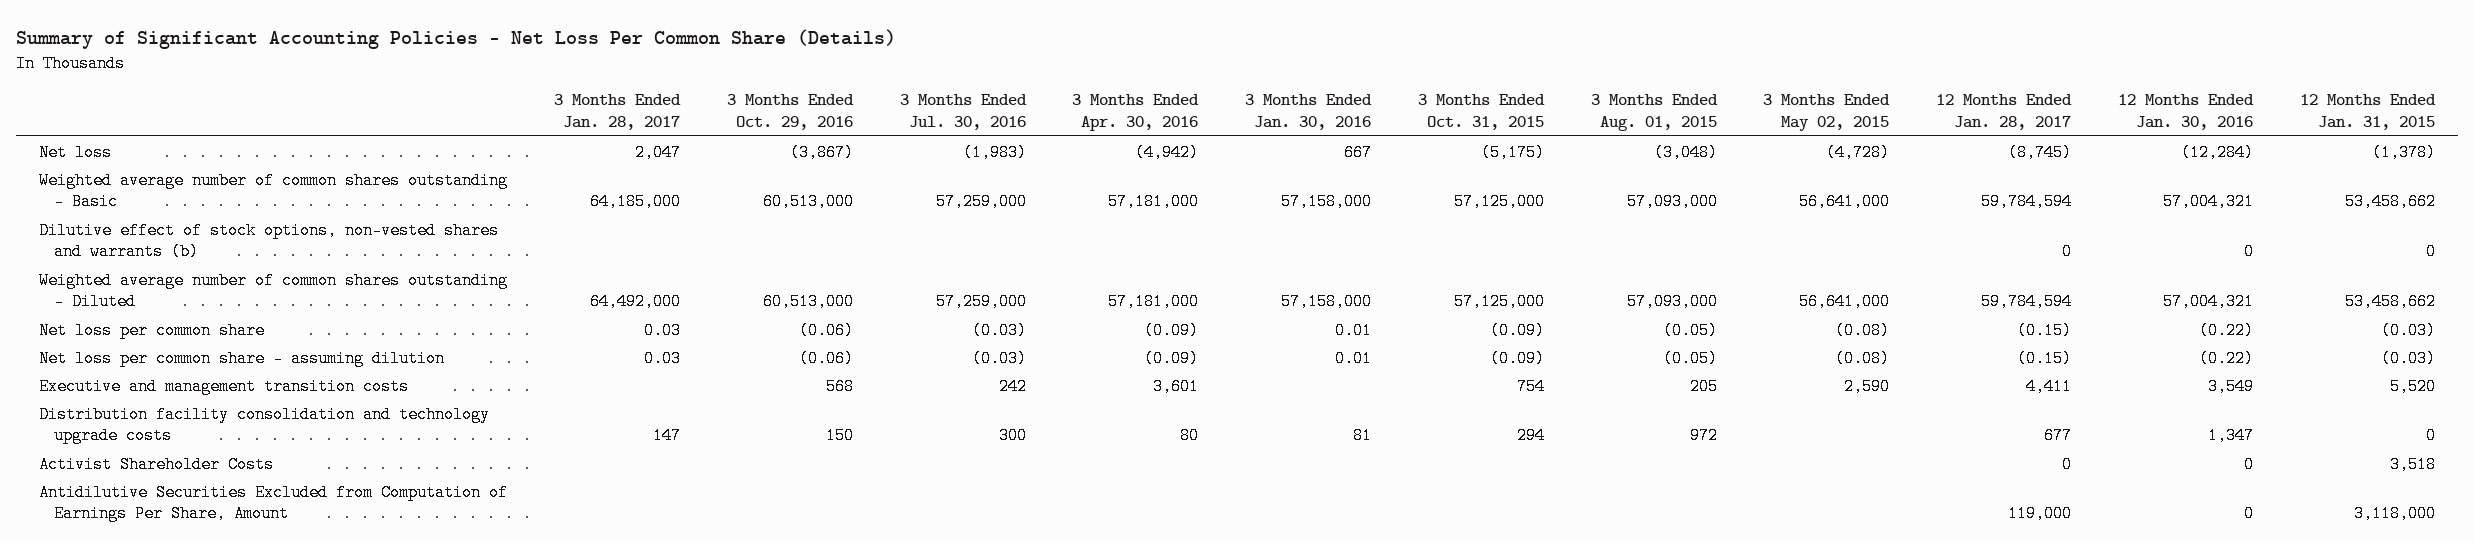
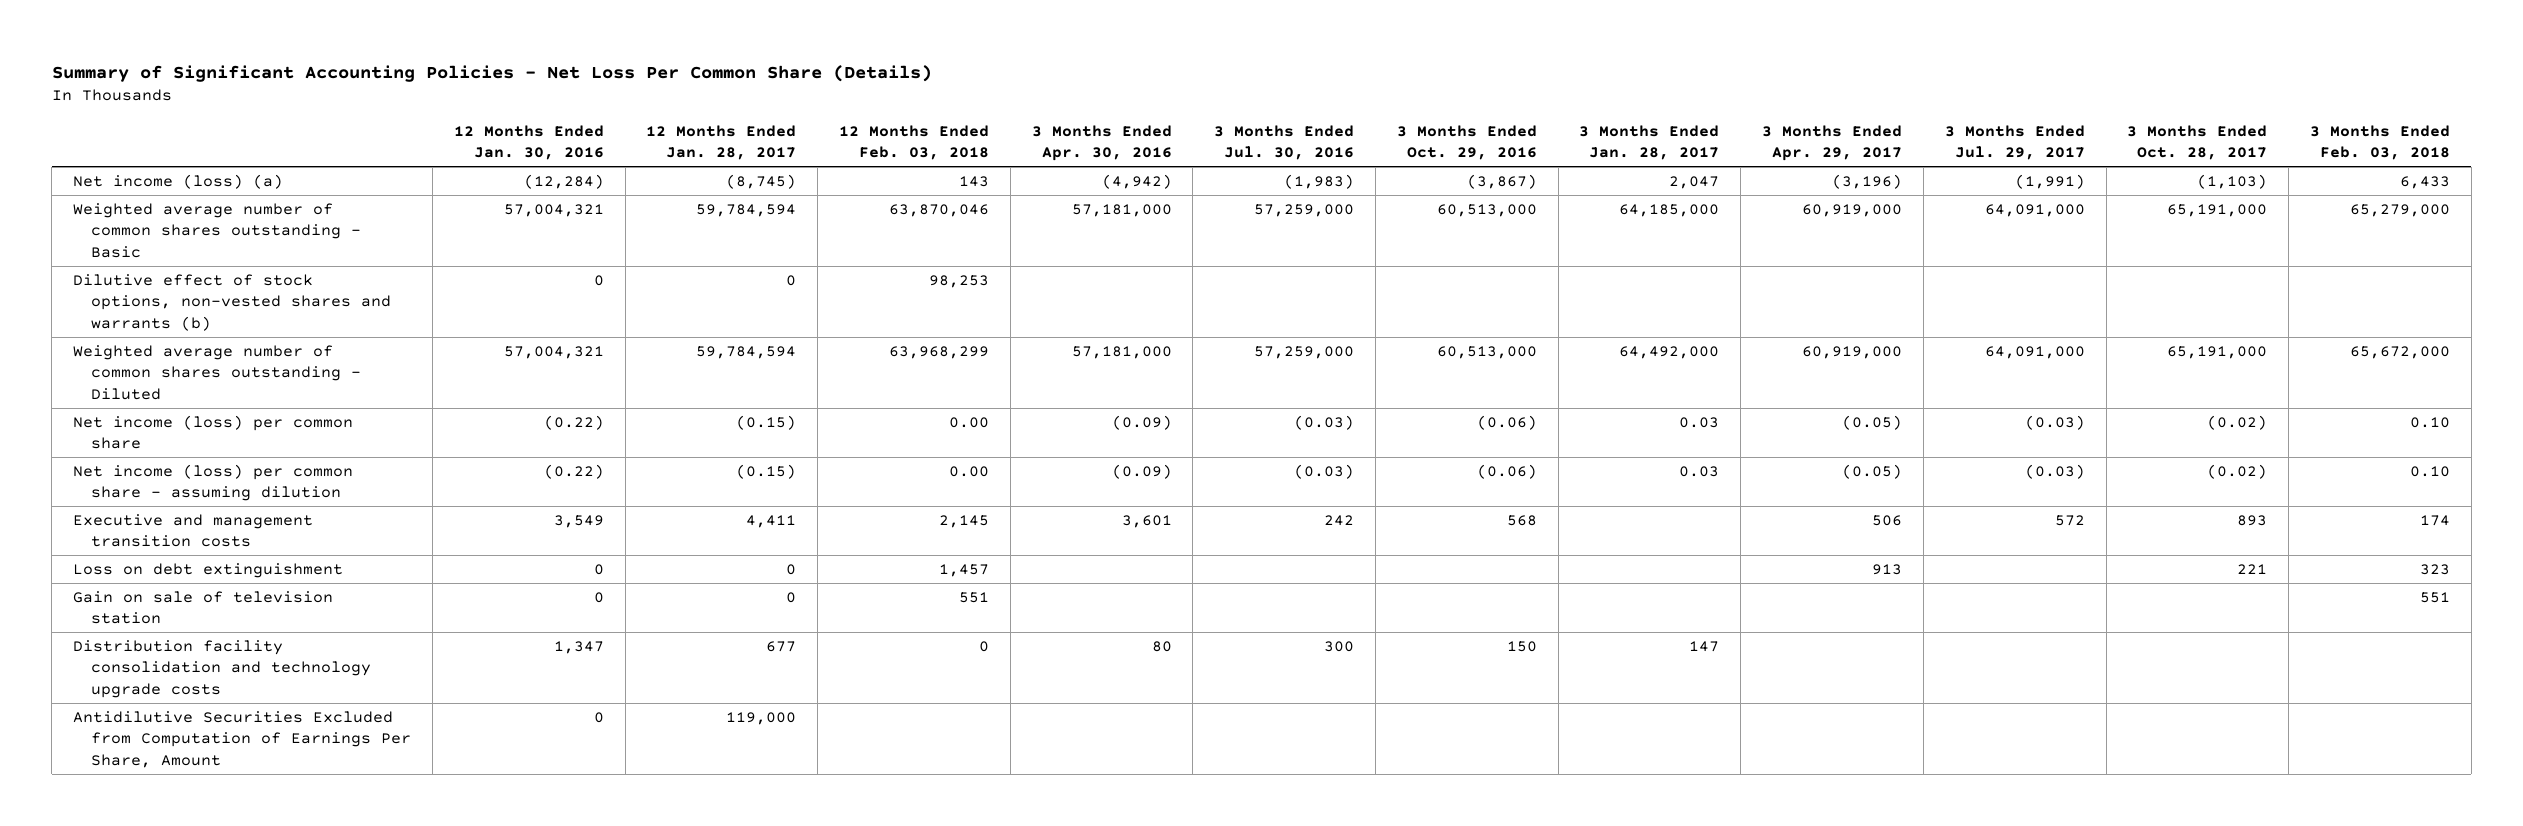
- | 3 Months Ended Jan. 28, 2017 | 3 Months Ended Oct. 29, 2016 | 3 Months Ended Jul. 30, 2016 | 3 Months Ended Apr. 30, 2016 | 3 Months Ended Jan. 30, 2016 | 3 Months Ended Oct. 31, 2015 | 3 Months Ended Aug. 01, 2015 | 3 Months Ended May 02, 2015 | 12 Months Ended Jan. 28, 2017 | 12 Months Ended Jan. 30, 2016 | 12 Months Ended Jan. 31, 2015
+ | 12 Months Ended Jan. 30, 2016 | 12 Months Ended Jan. 28, 2017 | 12 Months Ended Feb. 03, 2018 | 3 Months Ended Apr. 30, 2016 | 3 Months Ended Jul. 30, 2016 | 3 Months Ended Oct. 29, 2016 | 3 Months Ended Jan. 28, 2017 | 3 Months Ended Apr. 29, 2017 | 3 Months Ended Jul. 29, 2017 | 3 Months Ended Oct. 28, 2017 | 3 Months Ended Feb. 03, 2018
- Net loss | 2,047 | (3,867) | (1,983) | (4,942) | 667 | (5,175) | (3,048) | (4,728) | (8,745) | (12,284) | (1,378)
+ Net income (loss) (a) | (12,284) | (8,745) | 143 | (4,942) | (1,983) | (3,867) | 2,047 | (3,196) | (1,991) | (1,103) | 6,433
- Net loss per common share | 0.03 | (0.06) | (0.03) | (0.09) | 0.01 | (0.09) | (0.05) | (0.08) | (0.15) | (0.22) | (0.03)
- Net loss per common share - assuming dilution | 0.03 | (0.06) | (0.03) | (0.09) | 0.01 | (0.09) | (0.05) | (0.08) | (0.15) | (0.22) | (0.03)
+ Net income (loss) per common share | (0.22) | (0.15) | 0.00 | (0.09) | (0.03) | (0.06) | 0.03 | (0.05) | (0.03) | (0.02) | 0.10
+ Net income (loss) per common share - assuming dilution | (0.22) | (0.15) | 0.00 | (0.09) | (0.03) | (0.06) | 0.03 | (0.05) | (0.03) | (0.02) | 0.10
+ Loss on debt extinguishment | 0 | 0 | 1,457 | | | | | 913 | | 221 | 323
+ Gain on sale of television station | 0 | 0 | 551 | | | | | | | | 551
- Activist Shareholder Costs | | | | | | | | | 0 | 0 | 3,518

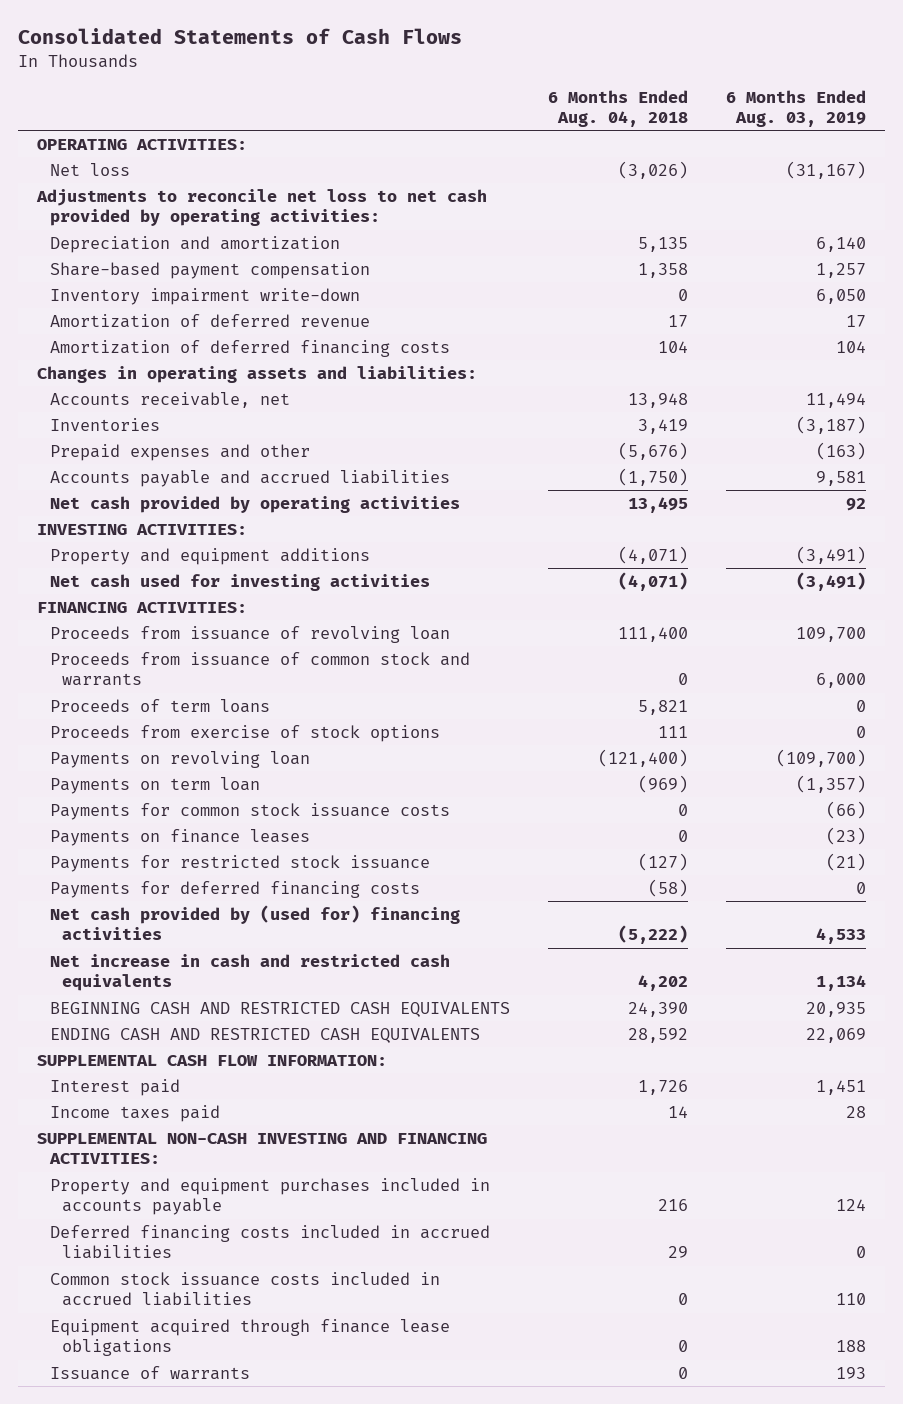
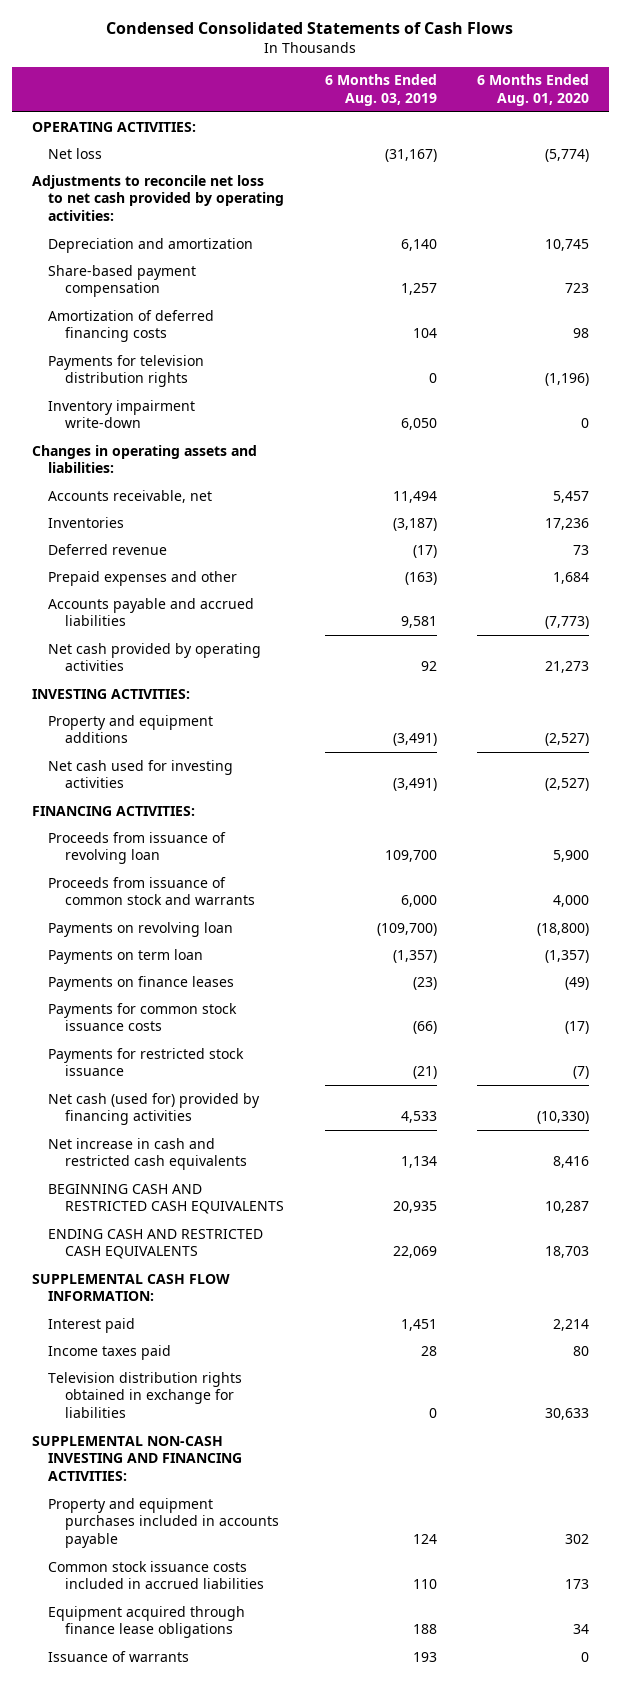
- Consolidated Statements of Cash Flows
+ Condensed Consolidated Statements of Cash Flows
- | 6 Months Ended Aug. 04, 2018 | 6 Months Ended Aug. 03, 2019
+ | 6 Months Ended Aug. 03, 2019 | 6 Months Ended Aug. 01, 2020
- Amortization of deferred revenue | 17 | 17
+ Payments for television distribution rights | 0 | (1,196)
moved down: Inventory impairment write-down | 6,050 | 0
+ Deferred revenue | (17) | 73
- Proceeds of term loans | 5,821 | 0
- Proceeds from exercise of stock options | 111 | 0
moved down: Payments for common stock issuance costs | (66) | (17)
- Payments for deferred financing costs | (58) | 0
- Net cash provided by (used for) financing activities | (5,222) | 4,533
+ Net cash (used for) provided by financing activities | 4,533 | (10,330)
+ Television distribution rights obtained in exchange for liabilities | 0 | 30,633
- Deferred financing costs included in accrued liabilities | 29 | 0

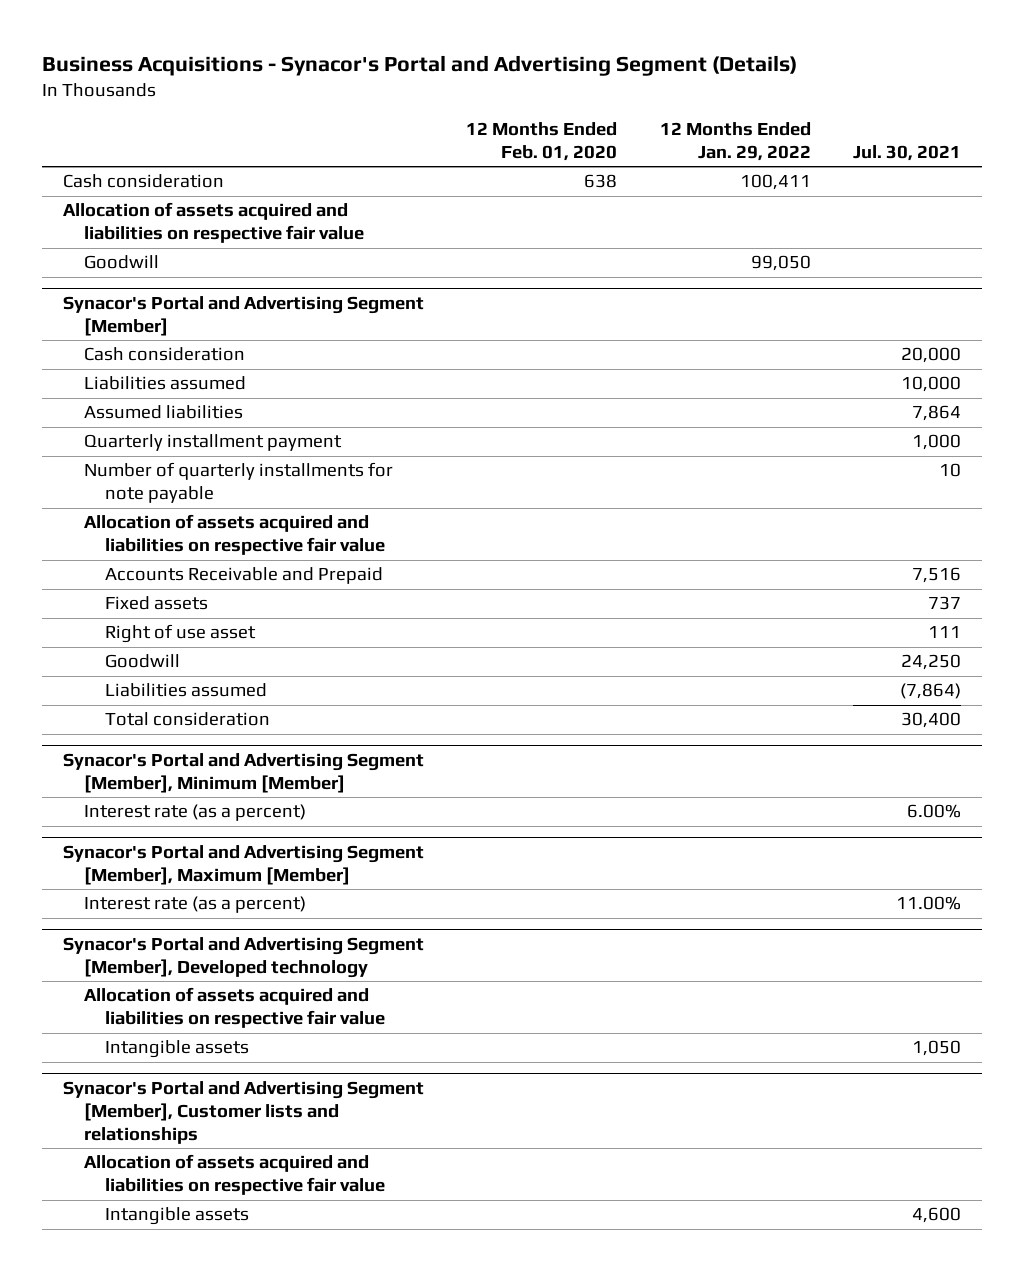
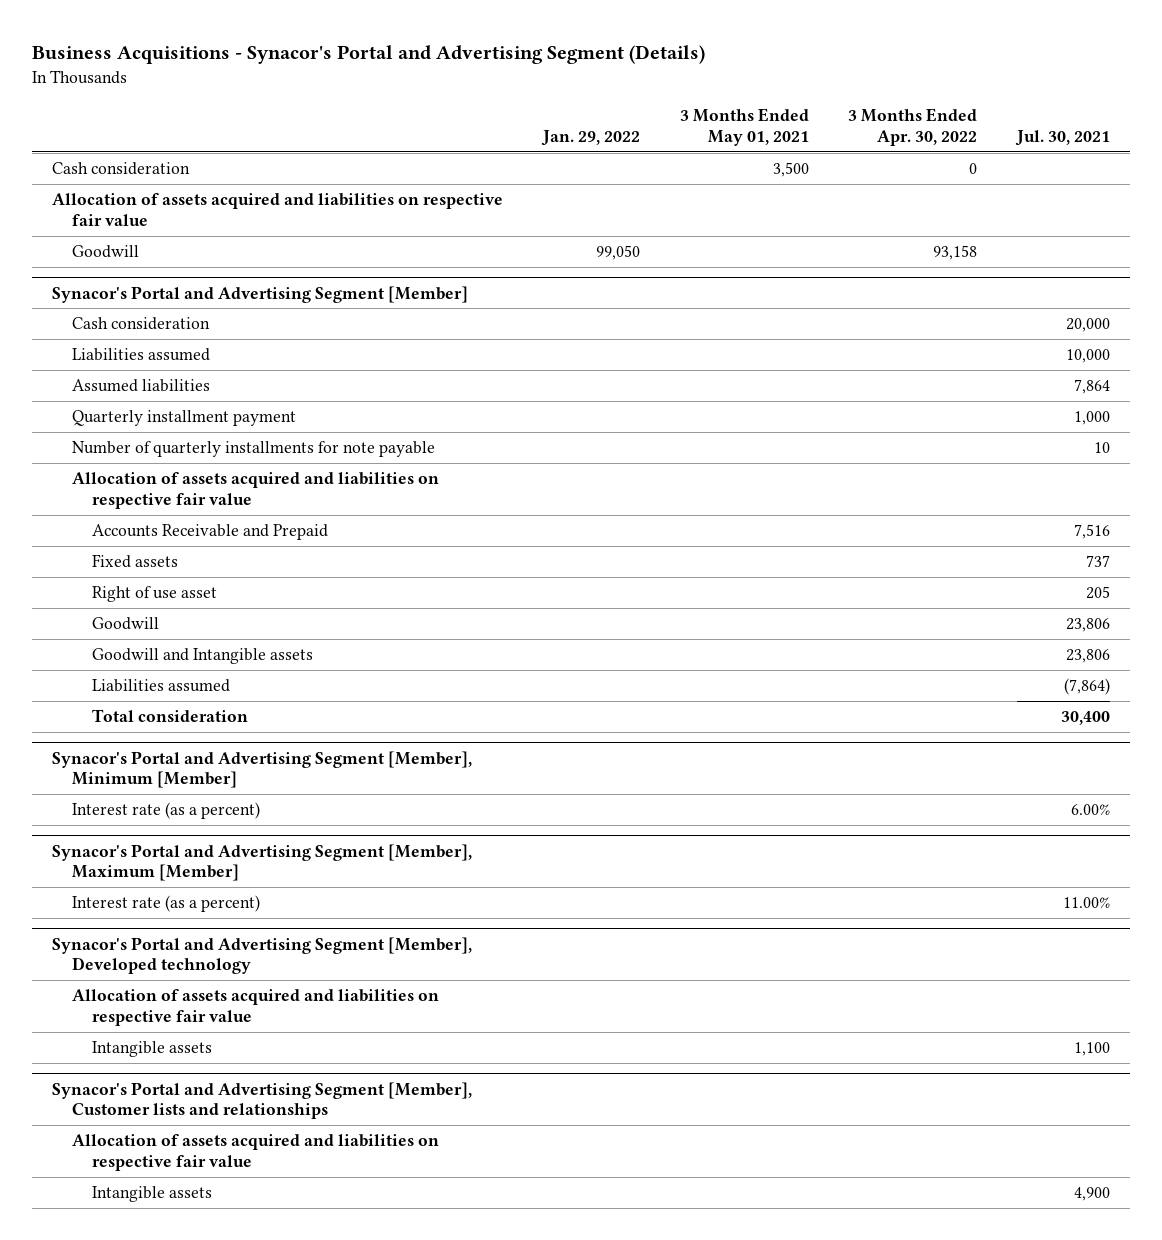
- | 12 Months Ended Feb. 01, 2020 | 12 Months Ended Jan. 29, 2022 | Jul. 30, 2021
+ | Jan. 29, 2022 | 3 Months Ended May 01, 2021 | 3 Months Ended Apr. 30, 2022 | Jul. 30, 2021
@ Synacor's Portal and Advertising Segment [Member]
- Right of use asset | | | 111
- Goodwill | | | 24,250
+ Right of use asset | | | | 205
+ Goodwill | | | | 23,806
+ Goodwill and Intangible assets | | | | 23,806
@ Synacor's Portal and Advertising Segment [Member], Developed technology
- Intangible assets | | | 1,050
+ Intangible assets | | | | 1,100
@ Synacor's Portal and Advertising Segment [Member], Customer lists and relationships
- Intangible assets | | | 4,600
+ Intangible assets | | | | 4,900

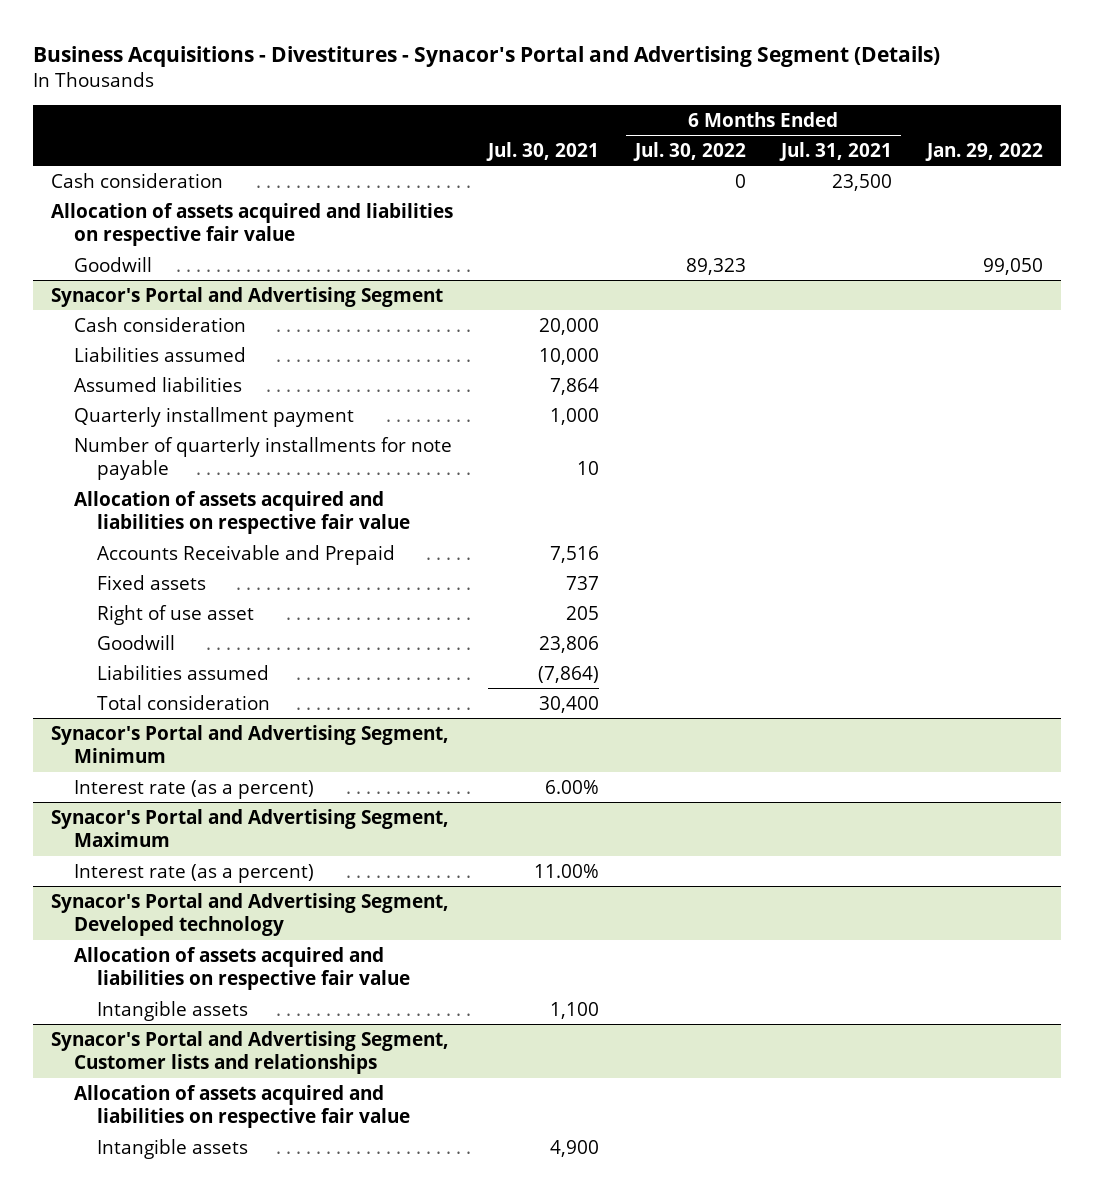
- Business Acquisitions - Synacor's Portal and Advertising Segment (Details)
+ Business Acquisitions - Divestitures - Synacor's Portal and Advertising Segment (Details)
- | Jan. 29, 2022 | 3 Months Ended May 01, 2021 | 3 Months Ended Apr. 30, 2022 | Jul. 30, 2021
+ | Jul. 30, 2021 | 6 Months Ended Jul. 30, 2022 | 6 Months Ended Jul. 31, 2021 | Jan. 29, 2022
- Synacor's Portal and Advertising Segment [Member]
+ Synacor's Portal and Advertising Segment
- Goodwill and Intangible assets | | | | 23,806
- Synacor's Portal and Advertising Segment [Member], Minimum [Member]
+ Synacor's Portal and Advertising Segment, Minimum
- Synacor's Portal and Advertising Segment [Member], Maximum [Member]
+ Synacor's Portal and Advertising Segment, Maximum
- Synacor's Portal and Advertising Segment [Member], Developed technology
+ Synacor's Portal and Advertising Segment, Developed technology
- Synacor's Portal and Advertising Segment [Member], Customer lists and relationships
+ Synacor's Portal and Advertising Segment, Customer lists and relationships

